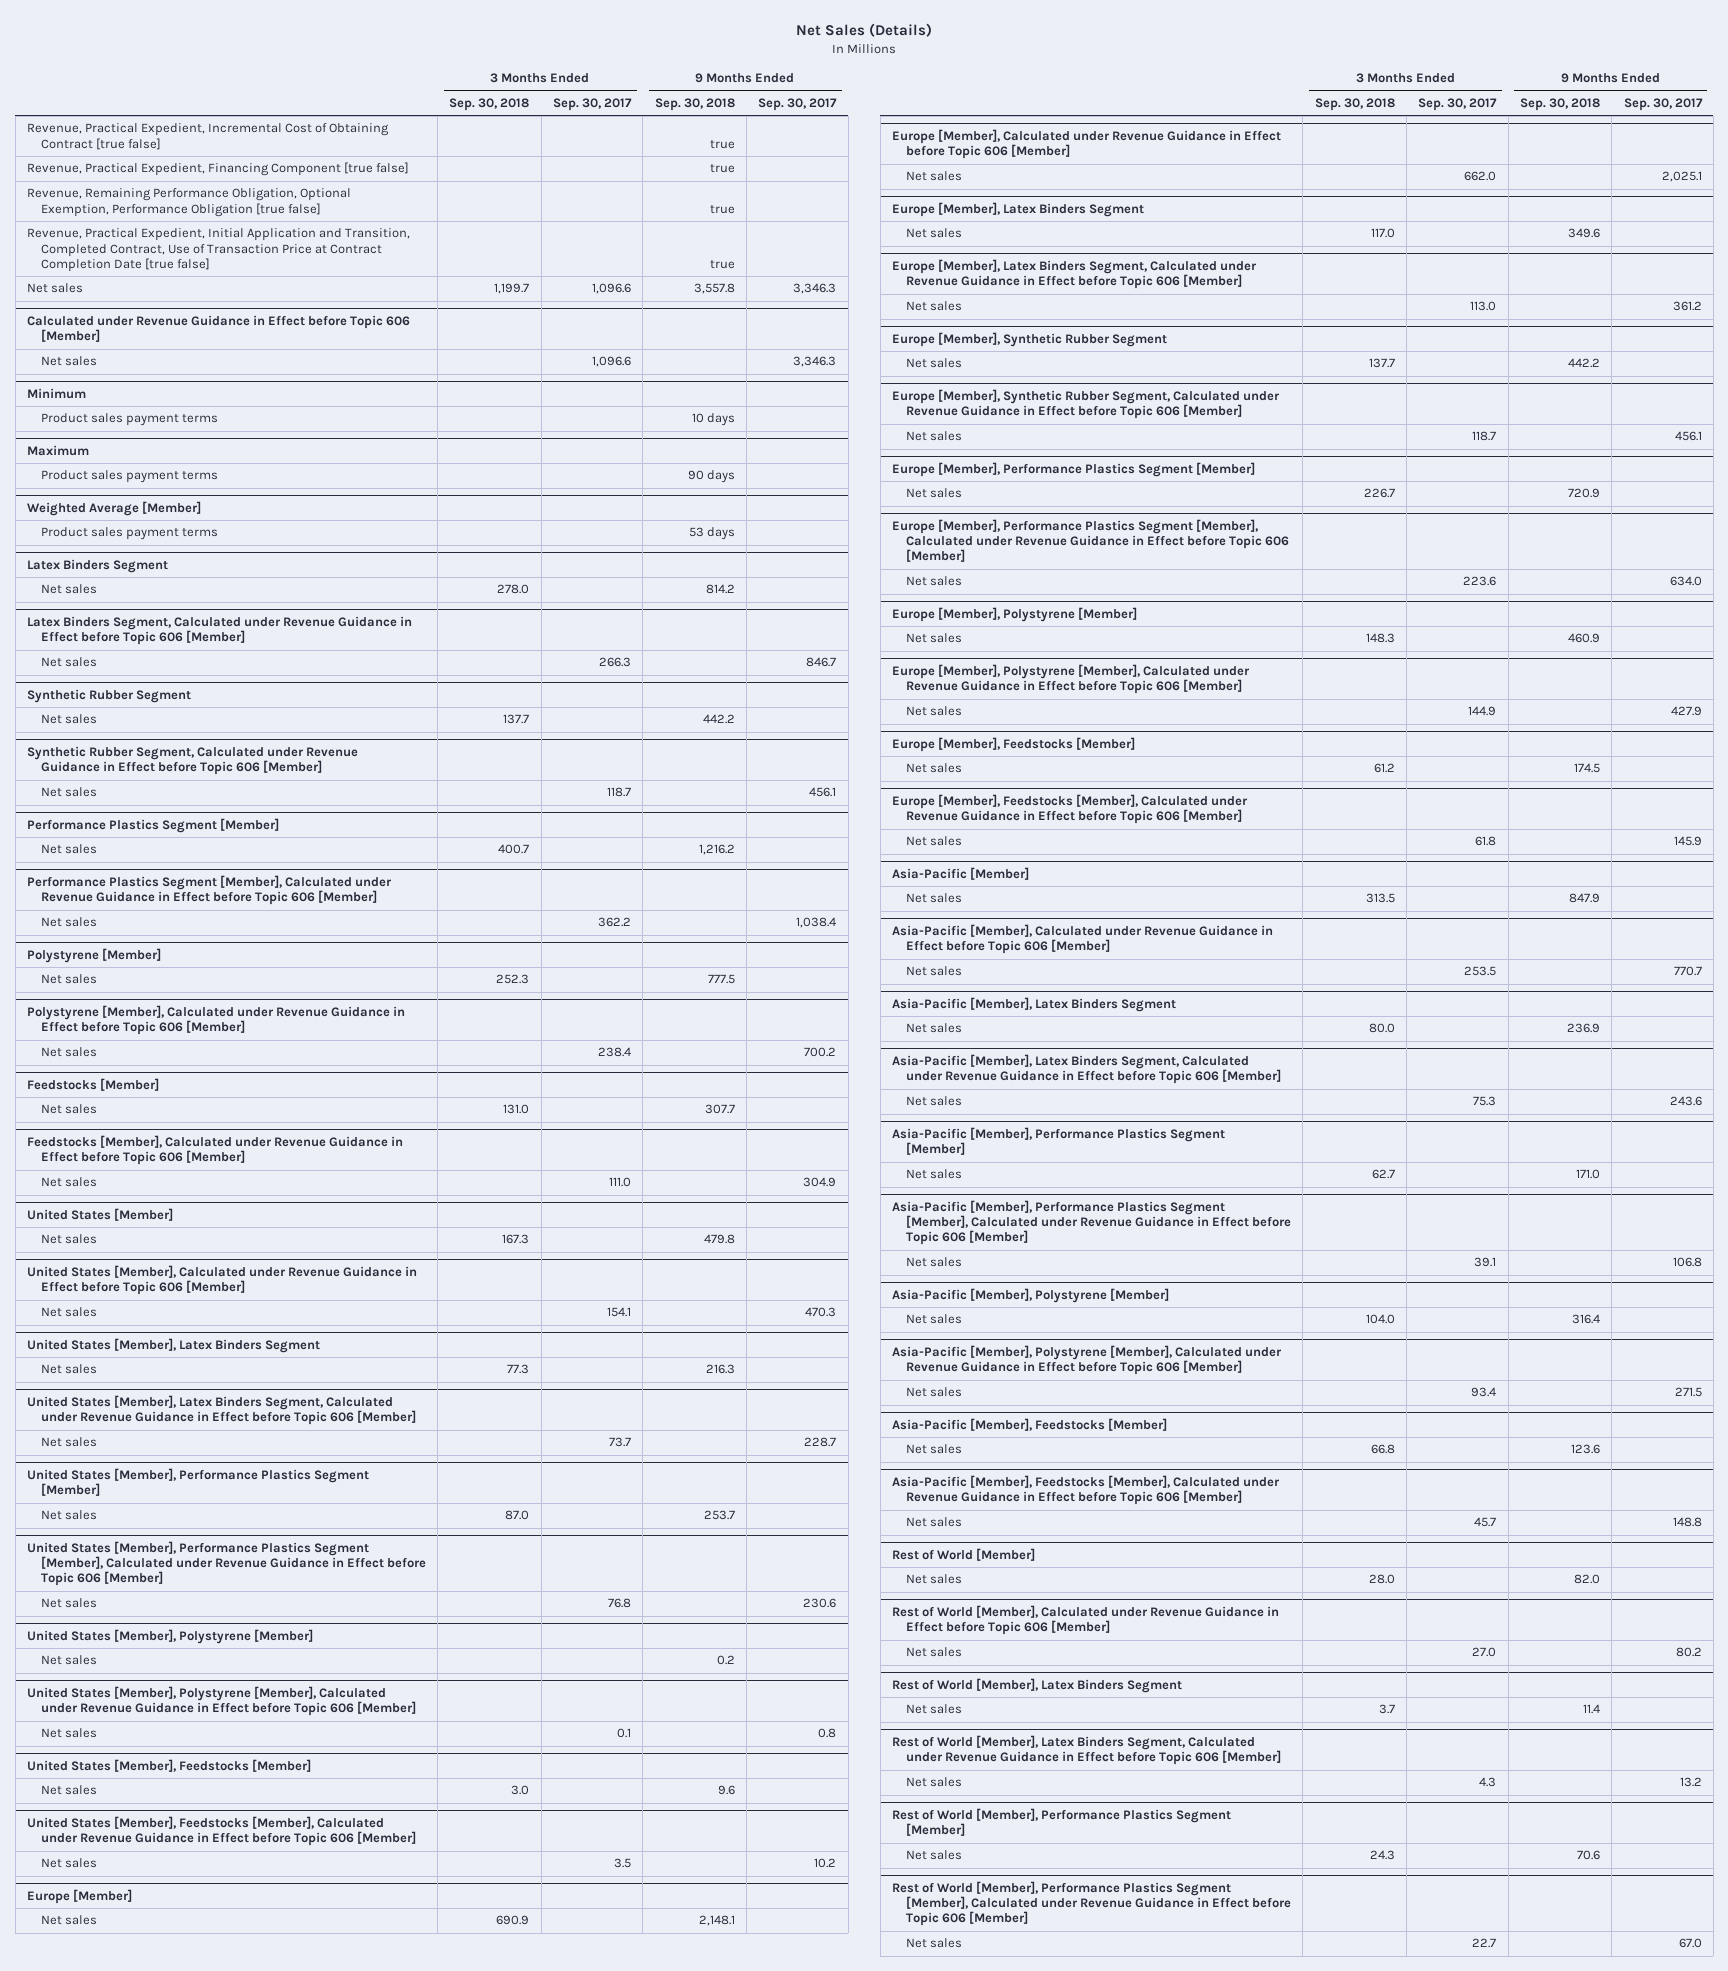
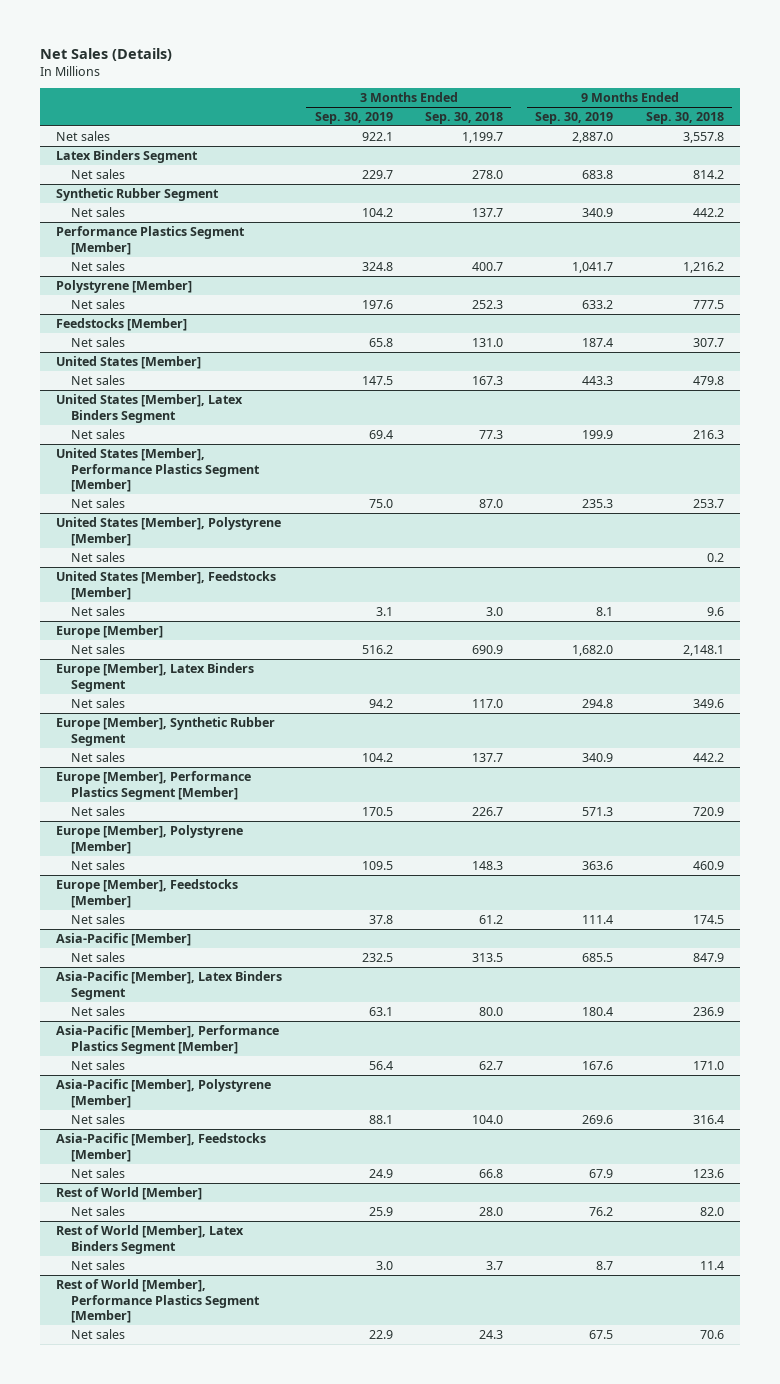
- | 3 Months Ended Sep. 30, 2018 | 3 Months Ended Sep. 30, 2017 | 9 Months Ended Sep. 30, 2018 | 9 Months Ended Sep. 30, 2017
+ | 3 Months Ended Sep. 30, 2019 | 3 Months Ended Sep. 30, 2018 | 9 Months Ended Sep. 30, 2019 | 9 Months Ended Sep. 30, 2018
- Revenue, Practical Expedient, Incremental Cost of Obtaining Contract [true false] | | | true |
- Revenue, Practical Expedient, Financing Component [true false] | | | true |
- Revenue, Remaining Performance Obligation, Optional Exemption, Performance Obligation [true false] | | | true |
- Revenue, Practical Expedient, Initial Application and Transition, Completed Contract, Use of Transaction Price at Contract Completion Date [true false] | | | true |
- Calculated under Revenue Guidance in Effect before Topic 606 [Member]
- Net sales | | 1,096.6 | | 3,346.3
- Minimum
- Product sales payment terms | | | 10 days |
- Maximum
- Product sales payment terms | | | 90 days |
- Weighted Average [Member]
- Product sales payment terms | | | 53 days |
- Latex Binders Segment, Calculated under Revenue Guidance in Effect before Topic 606 [Member]
- Net sales | | 266.3 | | 846.7
- Synthetic Rubber Segment, Calculated under Revenue Guidance in Effect before Topic 606 [Member]
- Net sales | | 118.7 | | 456.1
- Performance Plastics Segment [Member], Calculated under Revenue Guidance in Effect before Topic 606 [Member]
- Net sales | | 362.2 | | 1,038.4
- Polystyrene [Member], Calculated under Revenue Guidance in Effect before Topic 606 [Member]
- Net sales | | 238.4 | | 700.2
- Feedstocks [Member], Calculated under Revenue Guidance in Effect before Topic 606 [Member]
- Net sales | | 111.0 | | 304.9
- United States [Member], Calculated under Revenue Guidance in Effect before Topic 606 [Member]
- Net sales | | 154.1 | | 470.3
- United States [Member], Latex Binders Segment, Calculated under Revenue Guidance in Effect before Topic 606 [Member]
- Net sales | | 73.7 | | 228.7
- United States [Member], Performance Plastics Segment [Member], Calculated under Revenue Guidance in Effect before Topic 606 [Member]
- Net sales | | 76.8 | | 230.6
- United States [Member], Polystyrene [Member], Calculated under Revenue Guidance in Effect before Topic 606 [Member]
- Net sales | | 0.1 | | 0.8
- United States [Member], Feedstocks [Member], Calculated under Revenue Guidance in Effect before Topic 606 [Member]
- Net sales | | 3.5 | | 10.2
- Europe [Member], Calculated under Revenue Guidance in Effect before Topic 606 [Member]
- Net sales | | 662.0 | | 2,025.1
- Europe [Member], Latex Binders Segment, Calculated under Revenue Guidance in Effect before Topic 606 [Member]
- Net sales | | 113.0 | | 361.2
- Europe [Member], Synthetic Rubber Segment, Calculated under Revenue Guidance in Effect before Topic 606 [Member]
- Net sales | | 118.7 | | 456.1
- Europe [Member], Performance Plastics Segment [Member], Calculated under Revenue Guidance in Effect before Topic 606 [Member]
- Net sales | | 223.6 | | 634.0
- Europe [Member], Polystyrene [Member], Calculated under Revenue Guidance in Effect before Topic 606 [Member]
- Net sales | | 144.9 | | 427.9
- Europe [Member], Feedstocks [Member], Calculated under Revenue Guidance in Effect before Topic 606 [Member]
- Net sales | | 61.8 | | 145.9
- Asia-Pacific [Member], Calculated under Revenue Guidance in Effect before Topic 606 [Member]
- Net sales | | 253.5 | | 770.7
- Asia-Pacific [Member], Latex Binders Segment, Calculated under Revenue Guidance in Effect before Topic 606 [Member]
- Net sales | | 75.3 | | 243.6
- Asia-Pacific [Member], Performance Plastics Segment [Member], Calculated under Revenue Guidance in Effect before Topic 606 [Member]
- Net sales | | 39.1 | | 106.8
- Asia-Pacific [Member], Polystyrene [Member], Calculated under Revenue Guidance in Effect before Topic 606 [Member]
- Net sales | | 93.4 | | 271.5
- Asia-Pacific [Member], Feedstocks [Member], Calculated under Revenue Guidance in Effect before Topic 606 [Member]
- Net sales | | 45.7 | | 148.8
- Rest of World [Member], Calculated under Revenue Guidance in Effect before Topic 606 [Member]
- Net sales | | 27.0 | | 80.2
- Rest of World [Member], Latex Binders Segment, Calculated under Revenue Guidance in Effect before Topic 606 [Member]
- Net sales | | 4.3 | | 13.2
- Rest of World [Member], Performance Plastics Segment [Member], Calculated under Revenue Guidance in Effect before Topic 606 [Member]
- Net sales | | 22.7 | | 67.0

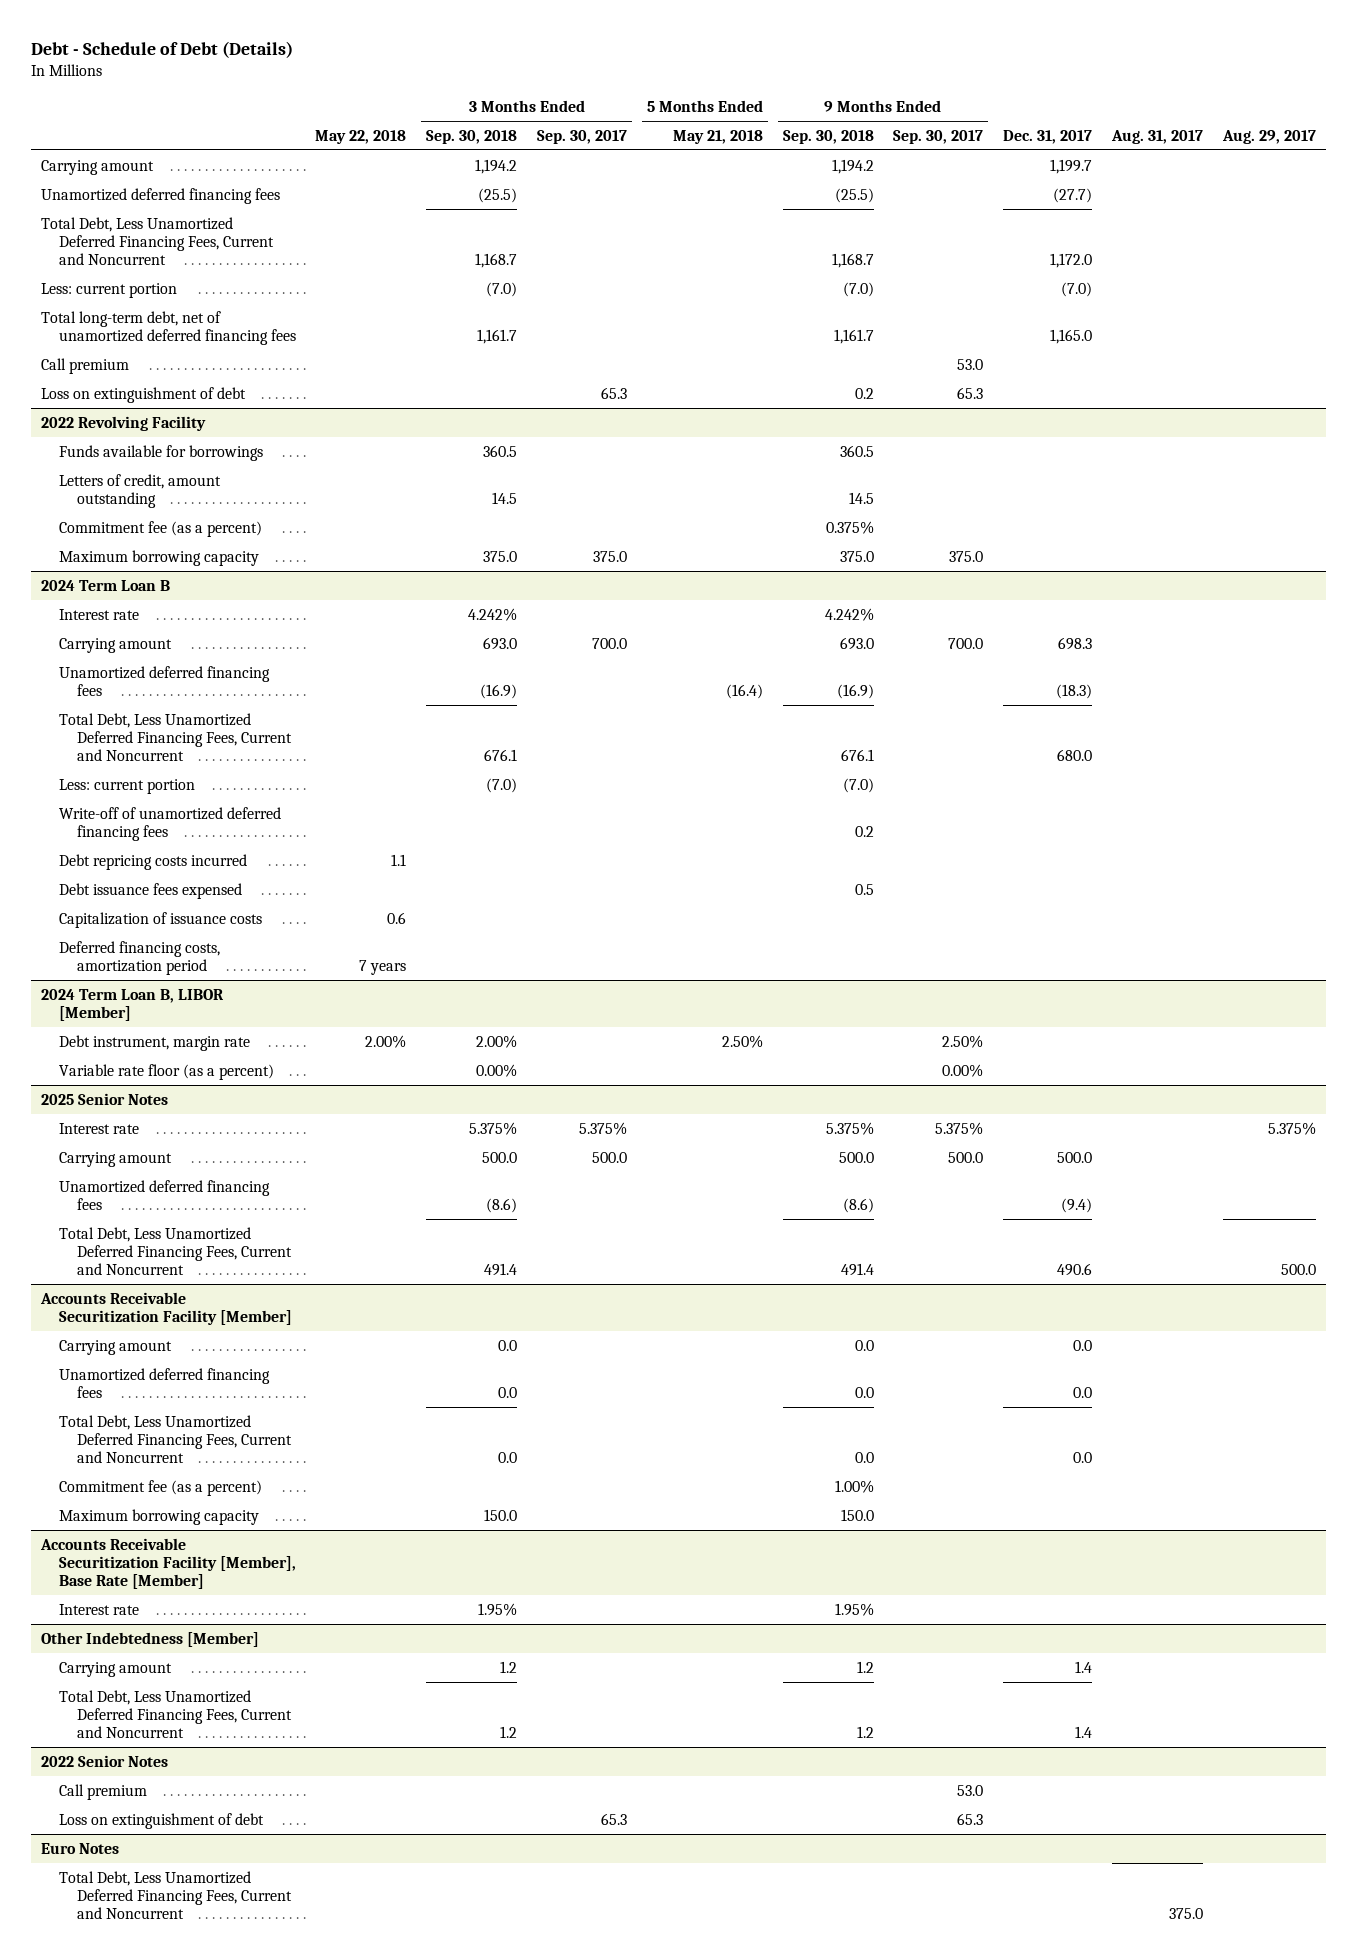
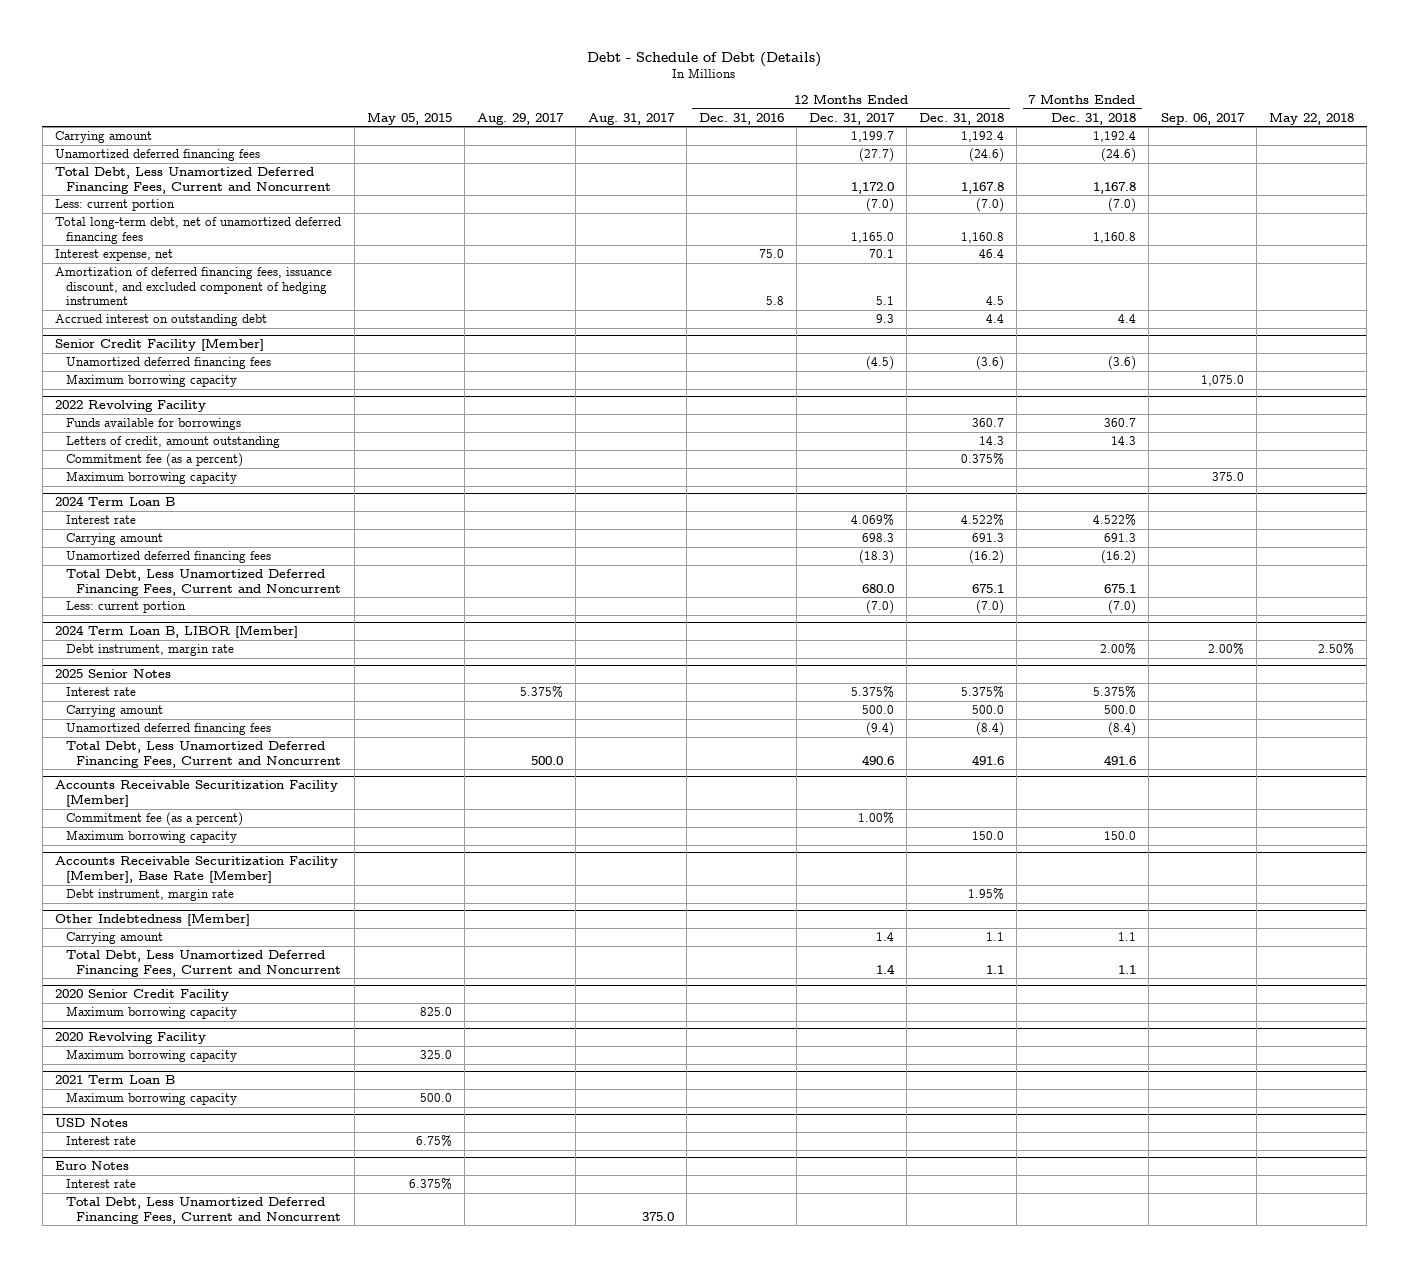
- | May 22, 2018 | 3 Months Ended Sep. 30, 2018 | 3 Months Ended Sep. 30, 2017 | 5 Months Ended May 21, 2018 | 9 Months Ended Sep. 30, 2018 | 9 Months Ended Sep. 30, 2017 | Dec. 31, 2017 | Aug. 31, 2017 | Aug. 29, 2017
+ | May 05, 2015 | Aug. 29, 2017 | Aug. 31, 2017 | 12 Months Ended Dec. 31, 2016 | 12 Months Ended Dec. 31, 2017 | 12 Months Ended Dec. 31, 2018 | 7 Months Ended Dec. 31, 2018 | Sep. 06, 2017 | May 22, 2018
- Call premium | | | | | | 53.0 | | |
- Loss on extinguishment of debt | | | 65.3 | | 0.2 | 65.3 | | |
+ Interest expense, net | | | | 75.0 | 70.1 | 46.4 | | |
+ Amortization of deferred financing fees, issuance discount, and excluded component of hedging instrument | | | | 5.8 | 5.1 | 4.5 | | |
+ Accrued interest on outstanding debt | | | | | 9.3 | 4.4 | 4.4 | |
+ Senior Credit Facility [Member]
+ Unamortized deferred financing fees | | | | | (4.5) | (3.6) | (3.6) | |
+ Maximum borrowing capacity | | | | | | | | 1,075.0 |
@ 2024 Term Loan B
- Write-off of unamortized deferred financing fees | | | | | 0.2 | | | |
- Debt repricing costs incurred | 1.1 | | | | | | | |
- Debt issuance fees expensed | | | | | 0.5 | | | |
- Capitalization of issuance costs | 0.6 | | | | | | | |
- Deferred financing costs, amortization period | 7 years | | | | | | | |
@ 2024 Term Loan B, LIBOR [Member]
- Debt instrument, margin rate | 2.00% | 2.00% | | 2.50% | | 2.50% | | |
- Variable rate floor (as a percent) | | 0.00% | | | | 0.00% | | |
+ Debt instrument, margin rate | | | | | | | 2.00% | 2.00% | 2.50%
@ Accounts Receivable Securitization Facility [Member]
- Carrying amount | | 0.0 | | | 0.0 | | 0.0 | |
- Unamortized deferred financing fees | | 0.0 | | | 0.0 | | 0.0 | |
- Total Debt, Less Unamortized Deferred Financing Fees, Current and Noncurrent | | 0.0 | | | 0.0 | | 0.0 | |
@ Accounts Receivable Securitization Facility [Member], Base Rate [Member]
- Interest rate | | 1.95% | | | 1.95% | | | |
+ Debt instrument, margin rate | | | | | | 1.95% | | |
- 2022 Senior Notes
- Call premium | | | | | | 53.0 | | |
- Loss on extinguishment of debt | | | 65.3 | | | 65.3 | | |
+ 2020 Senior Credit Facility
+ Maximum borrowing capacity | 825.0 | | | | | | | |
+ 2020 Revolving Facility
+ Maximum borrowing capacity | 325.0 | | | | | | | |
+ 2021 Term Loan B
+ Maximum borrowing capacity | 500.0 | | | | | | | |
+ USD Notes
+ Interest rate | 6.75% | | | | | | | |
@ Euro Notes
+ Interest rate | 6.375% | | | | | | | |

